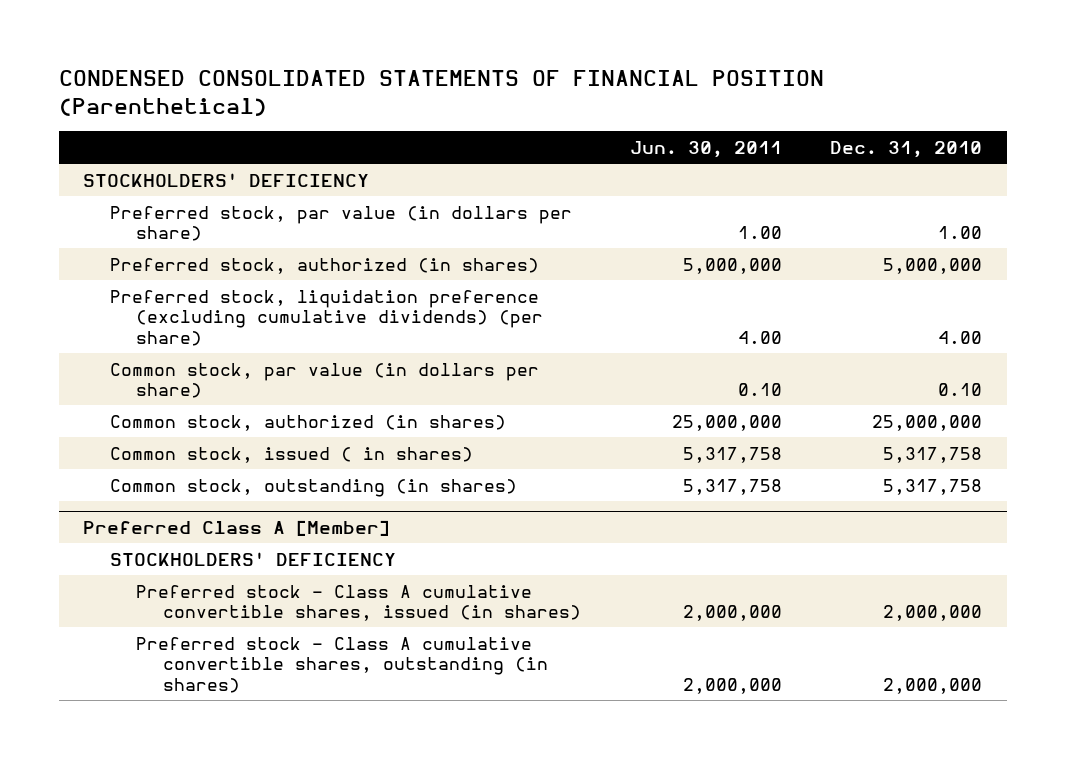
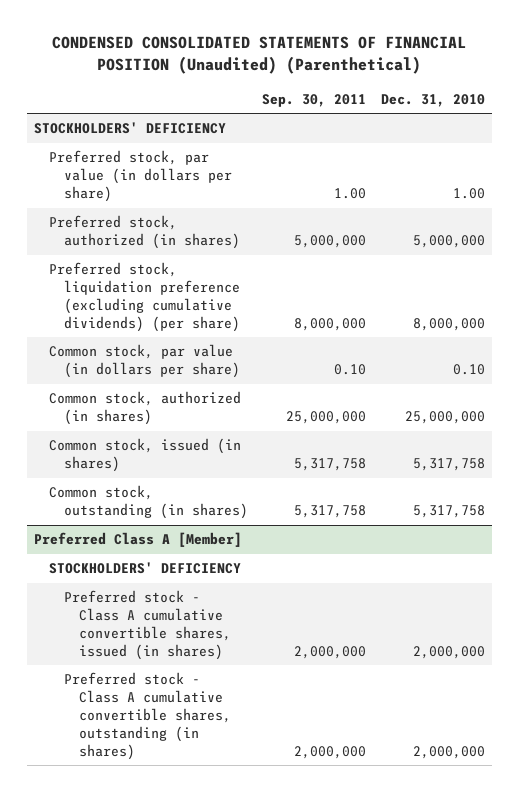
- CONDENSED CONSOLIDATED STATEMENTS OF FINANCIAL POSITION (Parenthetical)
+ CONDENSED CONSOLIDATED STATEMENTS OF FINANCIAL POSITION (Unaudited) (Parenthetical)
- | Jun. 30, 2011 | Dec. 31, 2010
+ | Sep. 30, 2011 | Dec. 31, 2010
- Preferred stock, liquidation preference (excluding cumulative dividends) (per share) | 4.00 | 4.00
+ Preferred stock, liquidation preference (excluding cumulative dividends) (per share) | 8,000,000 | 8,000,000
- Common stock, issued ( in shares) | 5,317,758 | 5,317,758
+ Common stock, issued (in shares) | 5,317,758 | 5,317,758

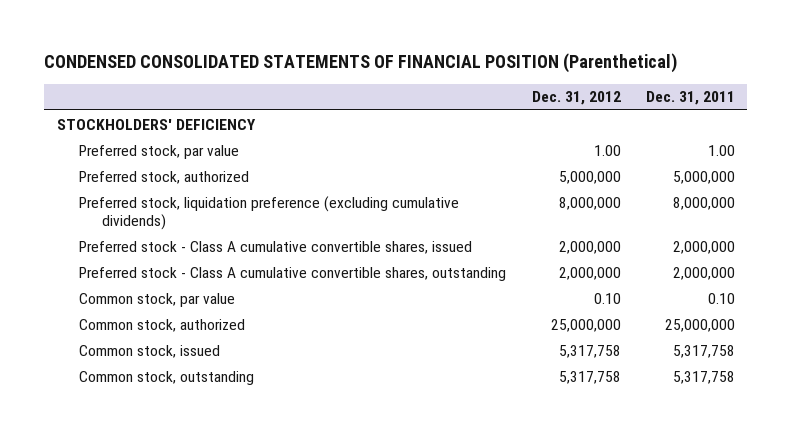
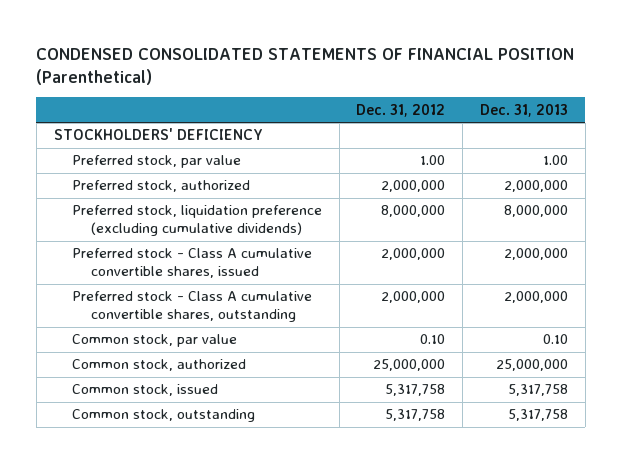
- | Dec. 31, 2012 | Dec. 31, 2011
+ | Dec. 31, 2012 | Dec. 31, 2013
- Preferred stock, authorized | 5,000,000 | 5,000,000
+ Preferred stock, authorized | 2,000,000 | 2,000,000

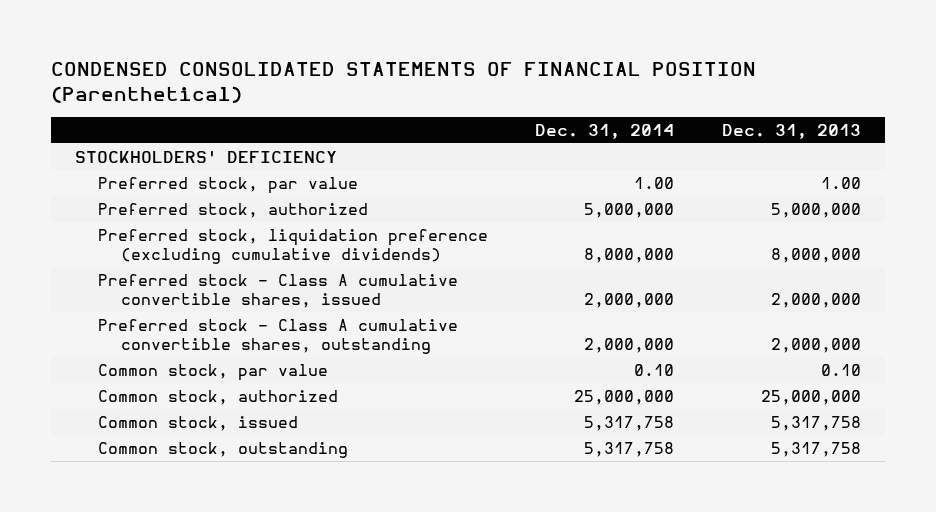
- | Dec. 31, 2012 | Dec. 31, 2013
+ | Dec. 31, 2014 | Dec. 31, 2013
- Preferred stock, authorized | 2,000,000 | 2,000,000
+ Preferred stock, authorized | 5,000,000 | 5,000,000

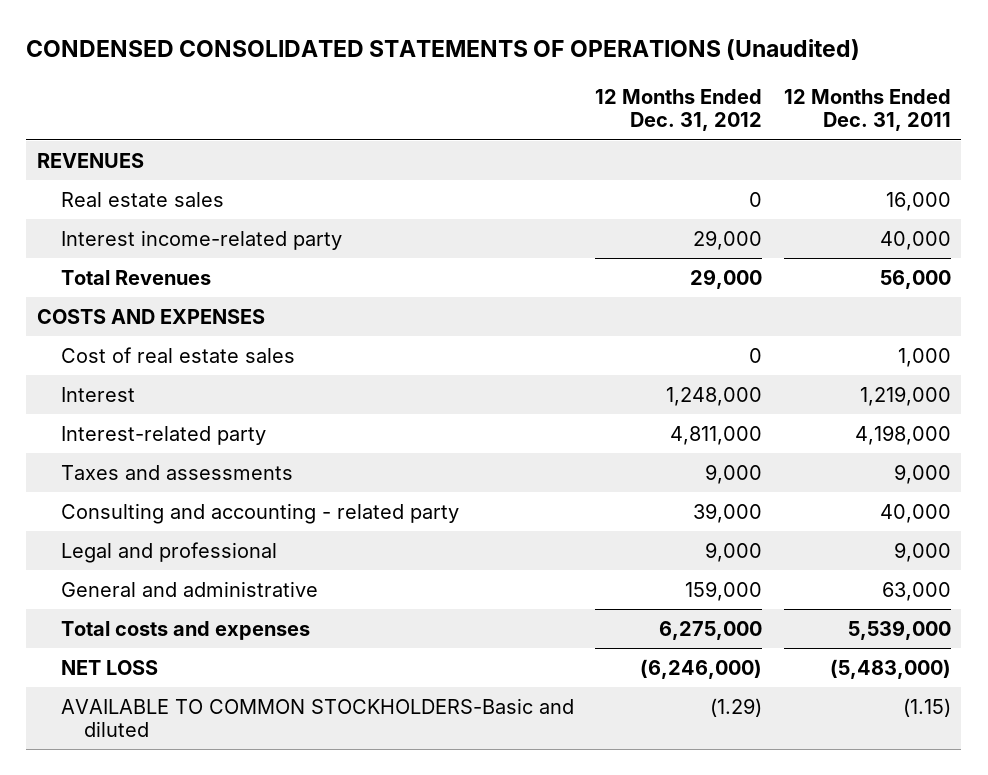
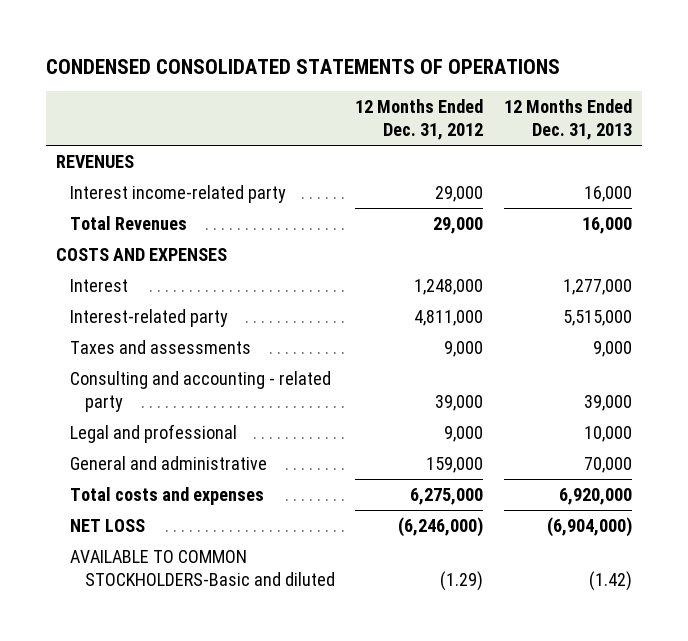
- CONDENSED CONSOLIDATED STATEMENTS OF OPERATIONS (Unaudited)
+ CONDENSED CONSOLIDATED STATEMENTS OF OPERATIONS
- | 12 Months Ended Dec. 31, 2012 | 12 Months Ended Dec. 31, 2011
+ | 12 Months Ended Dec. 31, 2012 | 12 Months Ended Dec. 31, 2013
- Real estate sales | 0 | 16,000
- Cost of real estate sales | 0 | 1,000

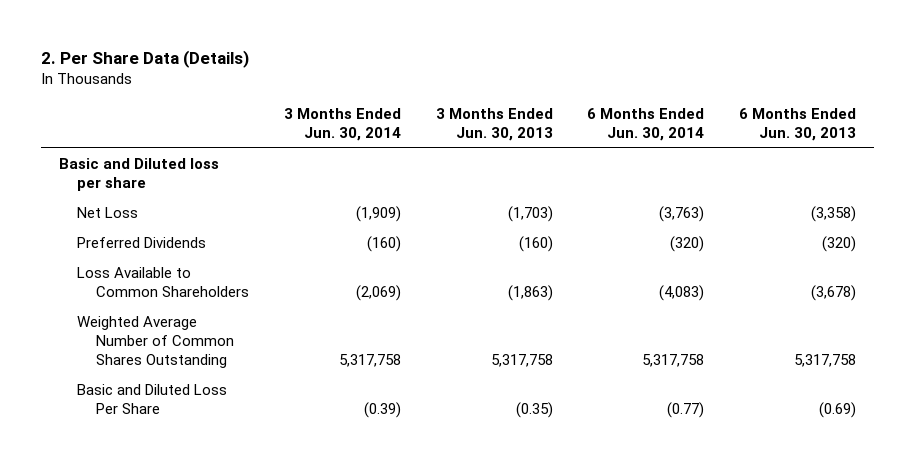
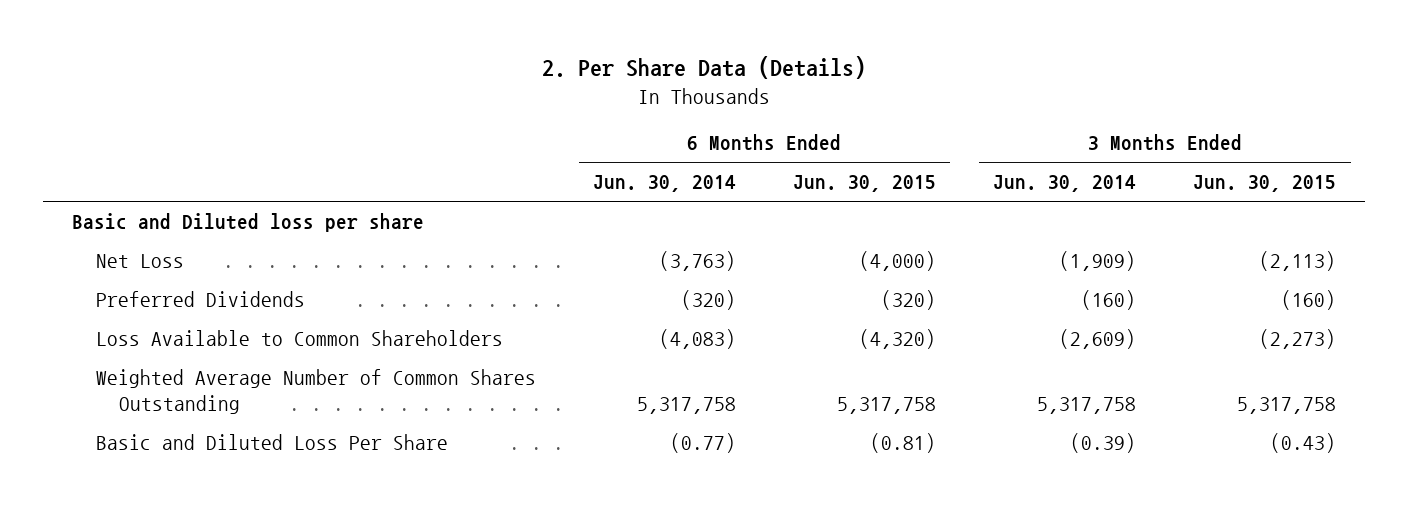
- | 3 Months Ended Jun. 30, 2014 | 3 Months Ended Jun. 30, 2013 | 6 Months Ended Jun. 30, 2014 | 6 Months Ended Jun. 30, 2013
+ | 6 Months Ended Jun. 30, 2014 | 6 Months Ended Jun. 30, 2015 | 3 Months Ended Jun. 30, 2014 | 3 Months Ended Jun. 30, 2015
- Loss Available to Common Shareholders | (2,069) | (1,863) | (4,083) | (3,678)
+ Loss Available to Common Shareholders | (4,083) | (4,320) | (2,609) | (2,273)

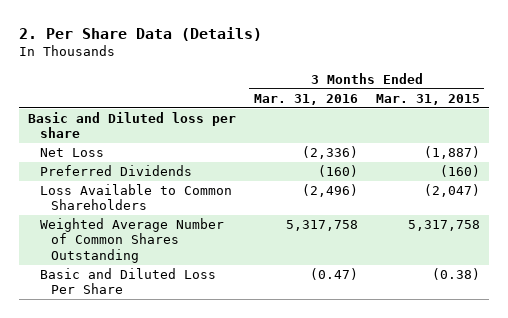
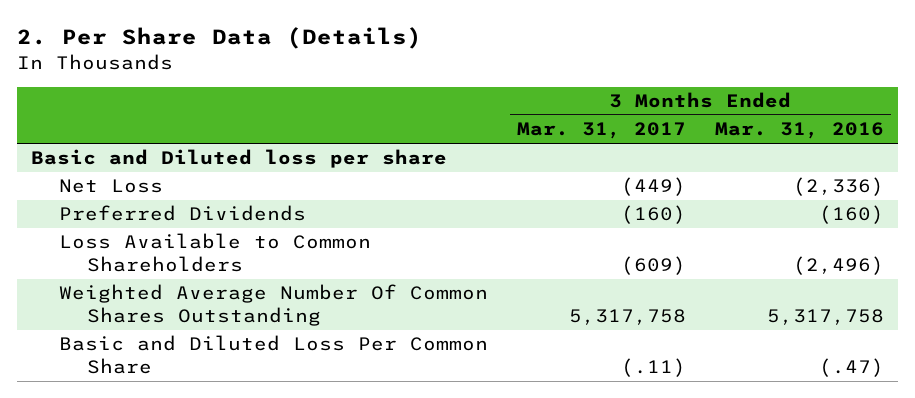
- | 3 Months Ended Mar. 31, 2016 | 3 Months Ended Mar. 31, 2015
+ | 3 Months Ended Mar. 31, 2017 | 3 Months Ended Mar. 31, 2016
- Weighted Average Number of Common Shares Outstanding | 5,317,758 | 5,317,758
- Basic and Diluted Loss Per Share | (0.47) | (0.38)
+ Weighted Average Number Of Common Shares Outstanding | 5,317,758 | 5,317,758
+ Basic and Diluted Loss Per Common Share | (.11) | (.47)

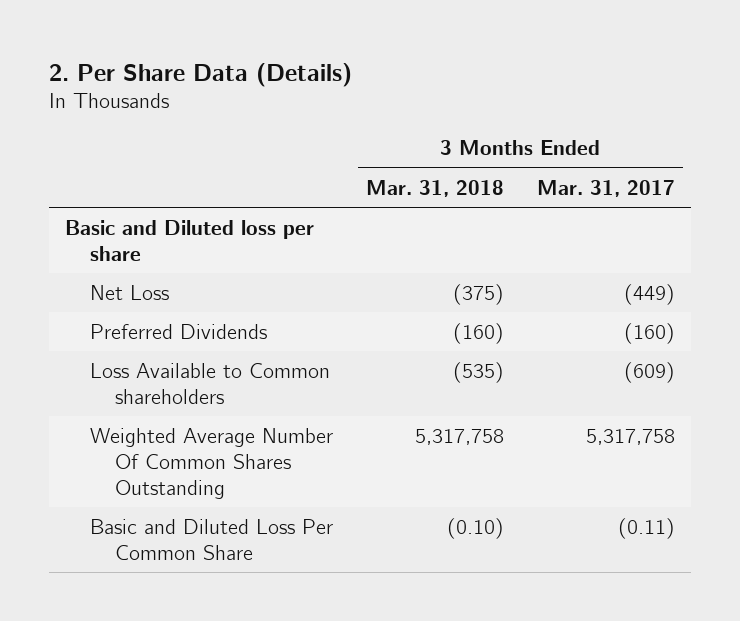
- | 3 Months Ended Mar. 31, 2017 | 3 Months Ended Mar. 31, 2016
+ | 3 Months Ended Mar. 31, 2018 | 3 Months Ended Mar. 31, 2017
- Loss Available to Common Shareholders | (609) | (2,496)
+ Loss Available to Common shareholders | (535) | (609)
- Basic and Diluted Loss Per Common Share | (.11) | (.47)
+ Basic and Diluted Loss Per Common Share | (0.10) | (0.11)

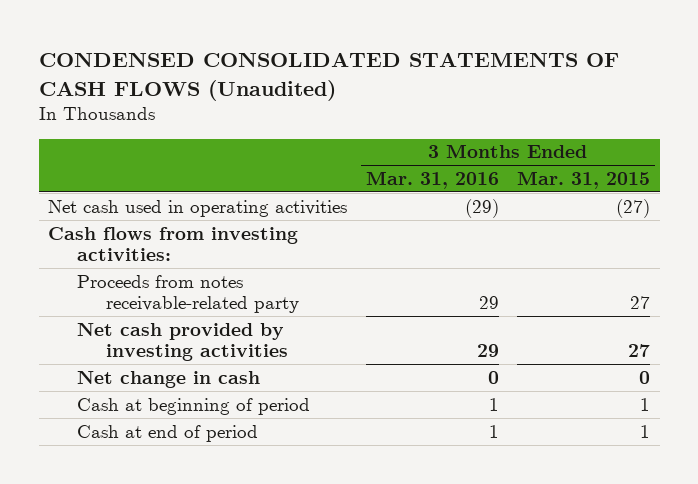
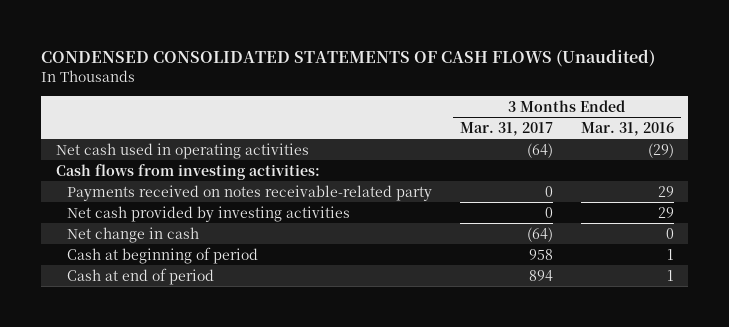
- | 3 Months Ended Mar. 31, 2016 | 3 Months Ended Mar. 31, 2015
+ | 3 Months Ended Mar. 31, 2017 | 3 Months Ended Mar. 31, 2016
- Proceeds from notes receivable-related party | 29 | 27
+ Payments received on notes receivable-related party | 0 | 29

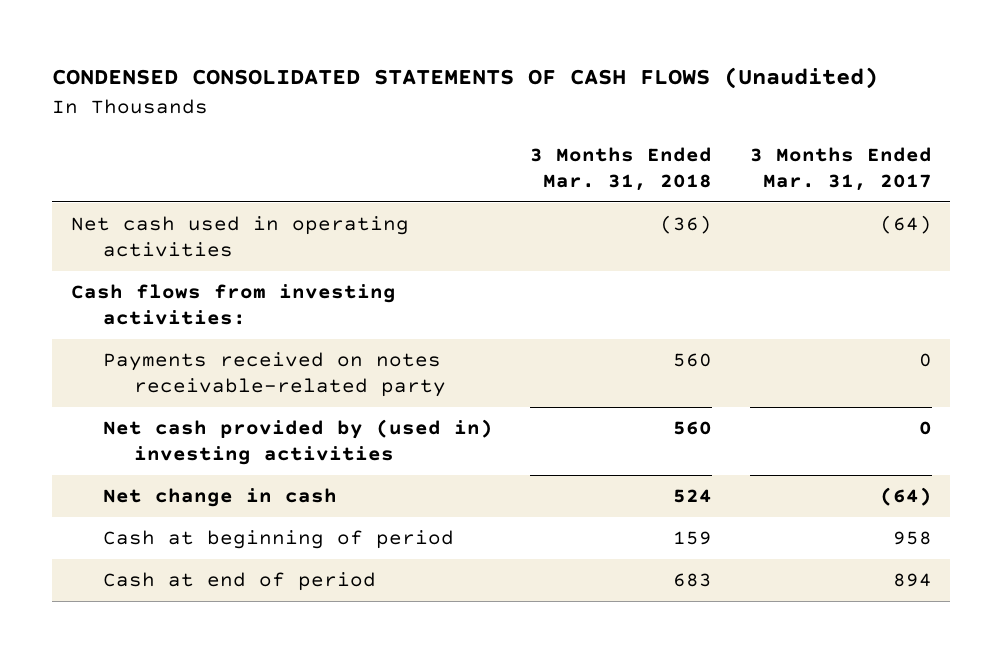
- | 3 Months Ended Mar. 31, 2017 | 3 Months Ended Mar. 31, 2016
+ | 3 Months Ended Mar. 31, 2018 | 3 Months Ended Mar. 31, 2017
- Net cash provided by investing activities | 0 | 29
+ Net cash provided by (used in) investing activities | 560 | 0

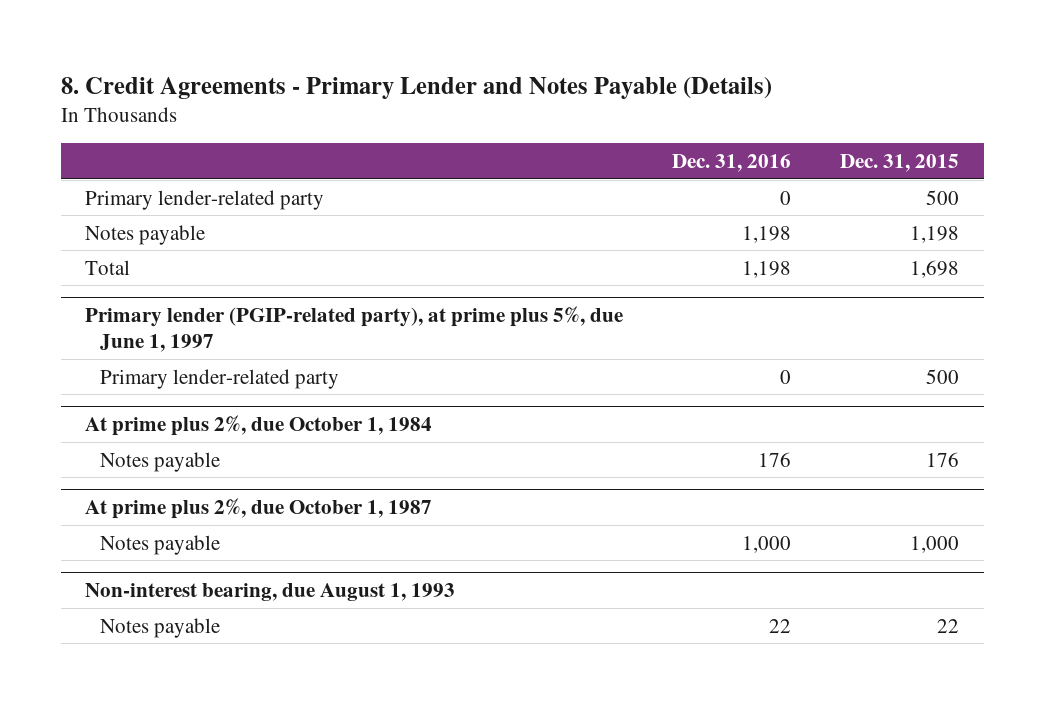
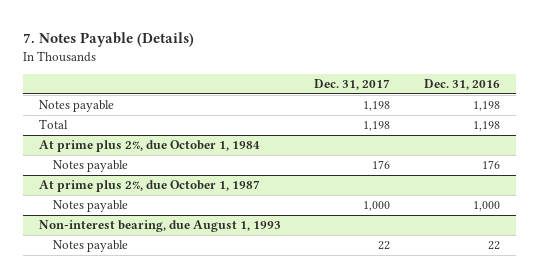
- 8. Credit Agreements - Primary Lender and Notes Payable (Details)
+ 7. Notes Payable (Details)
- | Dec. 31, 2016 | Dec. 31, 2015
+ | Dec. 31, 2017 | Dec. 31, 2016
- Primary lender-related party | 0 | 500
- Primary lender (PGIP-related party), at prime plus 5%, due June 1, 1997
- Primary lender-related party | 0 | 500

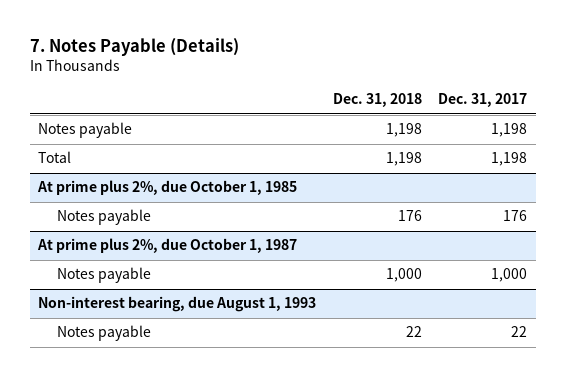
- | Dec. 31, 2017 | Dec. 31, 2016
+ | Dec. 31, 2018 | Dec. 31, 2017
- At prime plus 2%, due October 1, 1984
+ At prime plus 2%, due October 1, 1985

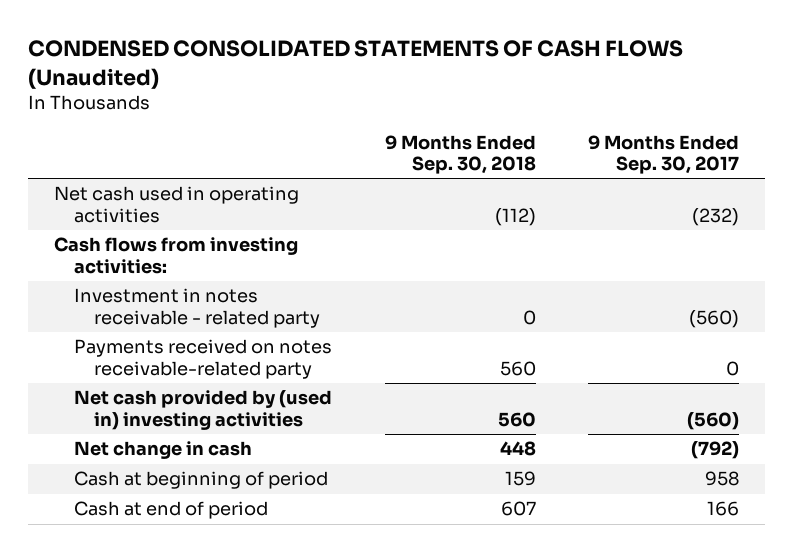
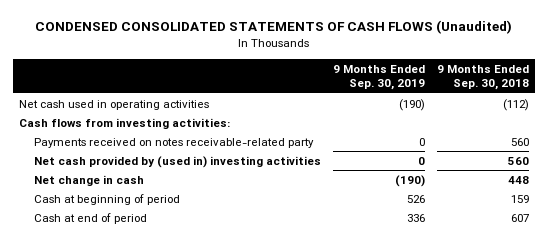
- | 9 Months Ended Sep. 30, 2018 | 9 Months Ended Sep. 30, 2017
+ | 9 Months Ended Sep. 30, 2019 | 9 Months Ended Sep. 30, 2018
- Investment in notes receivable - related party | 0 | (560)

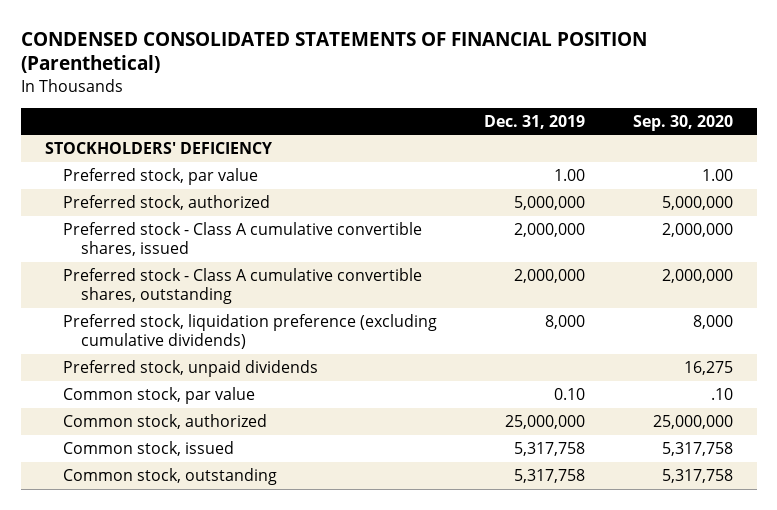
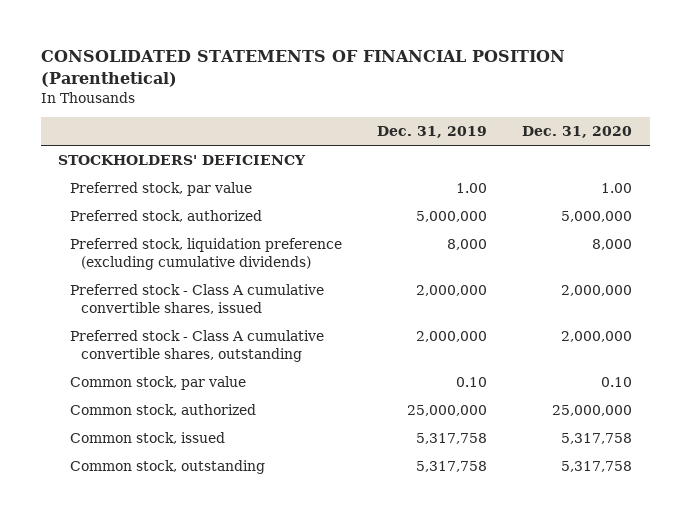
- CONDENSED CONSOLIDATED STATEMENTS OF FINANCIAL POSITION (Parenthetical)
+ CONSOLIDATED STATEMENTS OF FINANCIAL POSITION (Parenthetical)
- | Dec. 31, 2019 | Sep. 30, 2020
+ | Dec. 31, 2019 | Dec. 31, 2020
moved up: Preferred stock, liquidation preference (excluding cumulative dividends) | 8,000 | 8,000
- Preferred stock, unpaid dividends | | 16,275

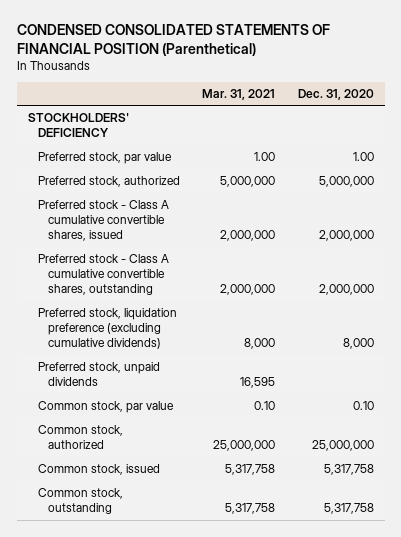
- CONSOLIDATED STATEMENTS OF FINANCIAL POSITION (Parenthetical)
+ CONDENSED CONSOLIDATED STATEMENTS OF FINANCIAL POSITION (Parenthetical)
- | Dec. 31, 2019 | Dec. 31, 2020
+ | Mar. 31, 2021 | Dec. 31, 2020
moved down: Preferred stock, liquidation preference (excluding cumulative dividends) | 8,000 | 8,000
+ Preferred stock, unpaid dividends | 16,595 |

